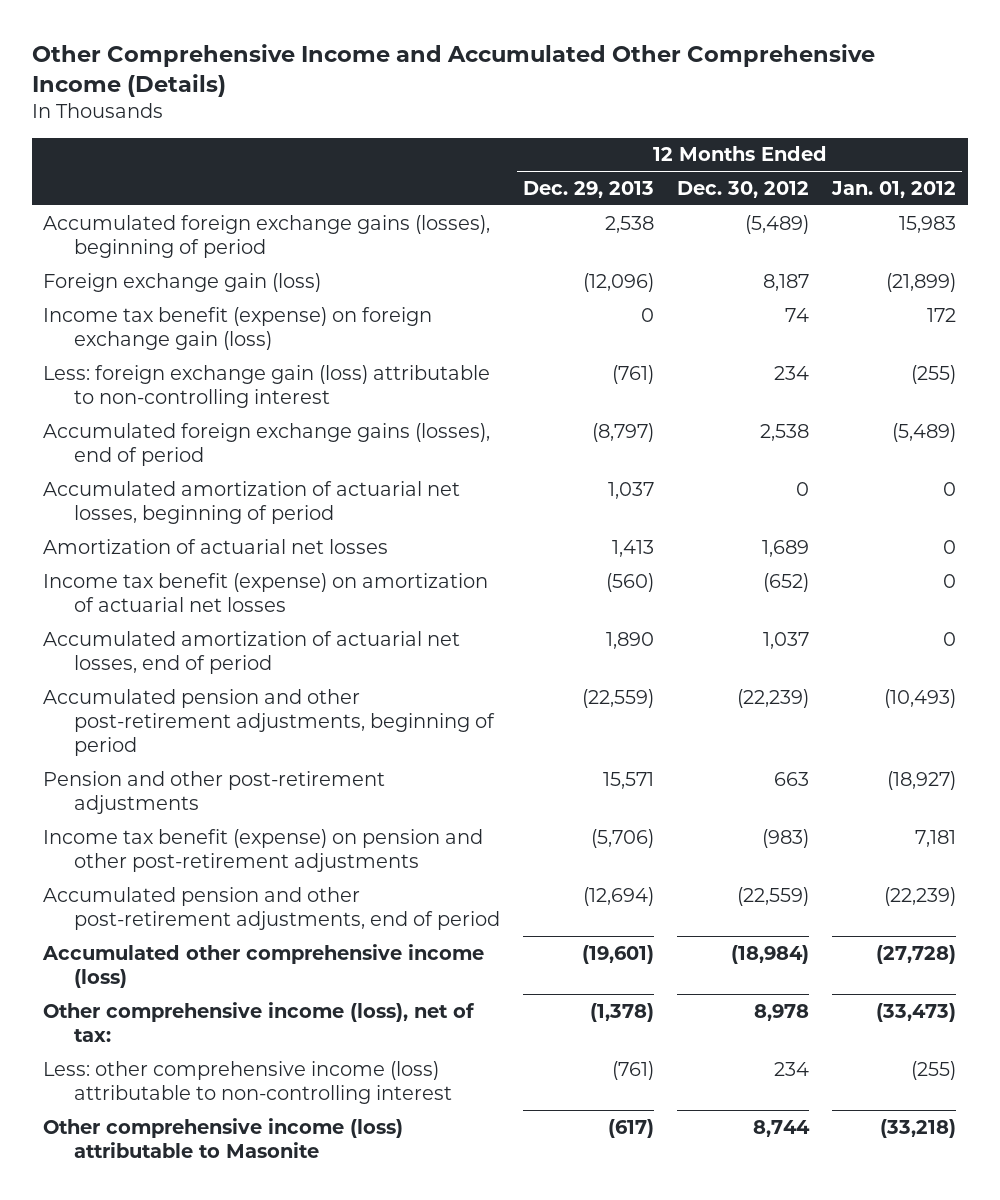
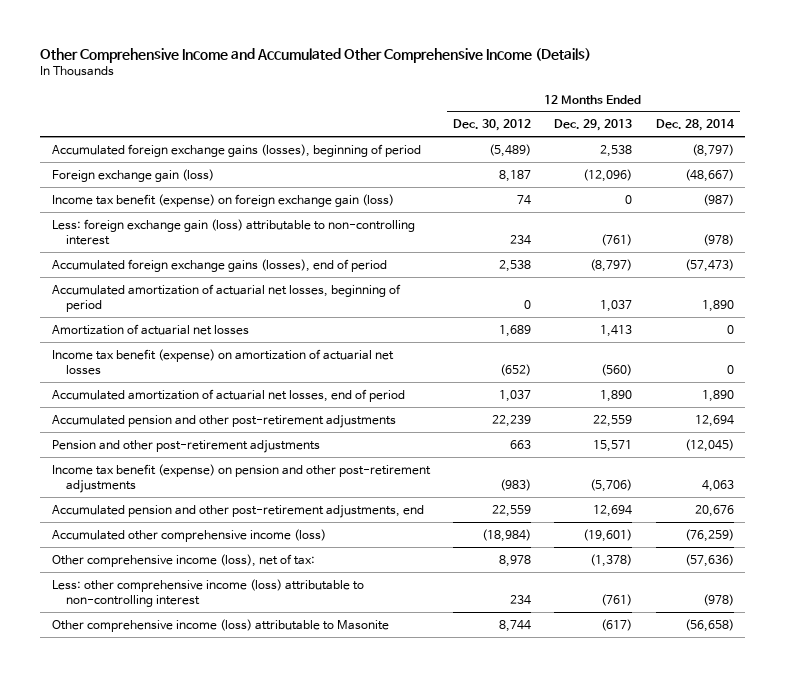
- | 12 Months Ended Dec. 29, 2013 | 12 Months Ended Dec. 30, 2012 | 12 Months Ended Jan. 01, 2012
+ | 12 Months Ended Dec. 30, 2012 | 12 Months Ended Dec. 29, 2013 | 12 Months Ended Dec. 28, 2014
- Accumulated pension and other post-retirement adjustments, beginning of period | (22,559) | (22,239) | (10,493)
+ Accumulated pension and other post-retirement adjustments | 22,239 | 22,559 | 12,694
- Accumulated pension and other post-retirement adjustments, end of period | (12,694) | (22,559) | (22,239)
+ Accumulated pension and other post-retirement adjustments, end | 22,559 | 12,694 | 20,676

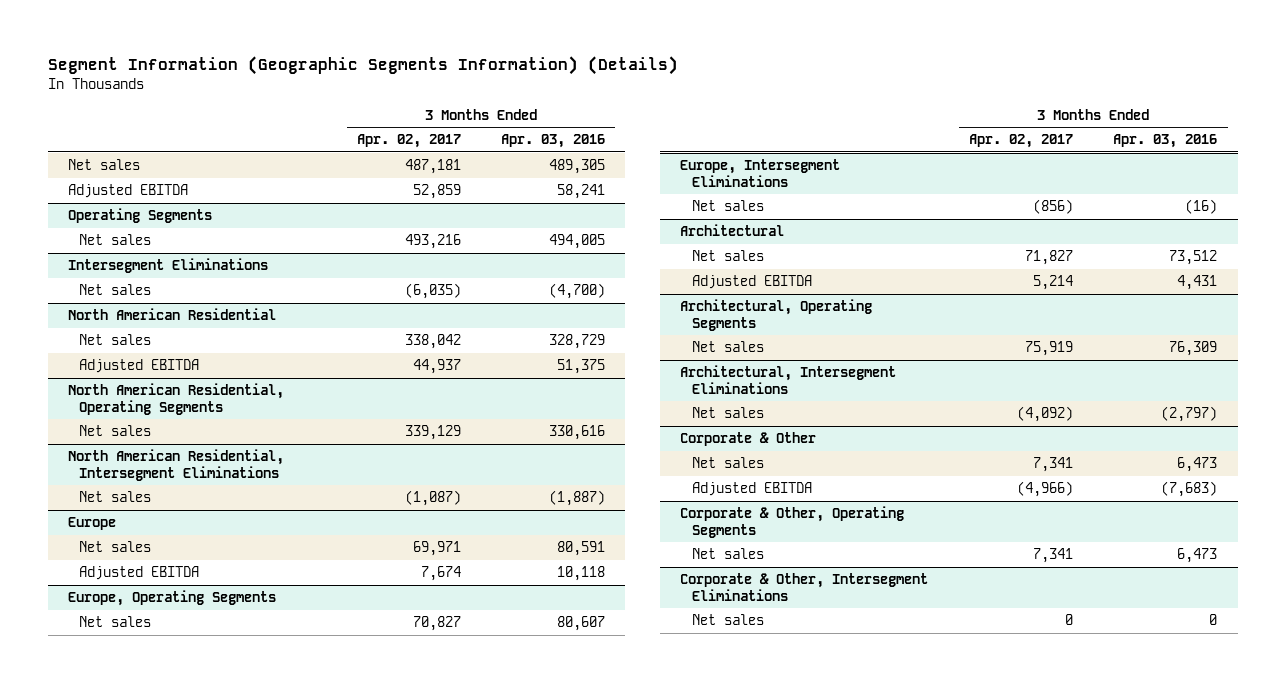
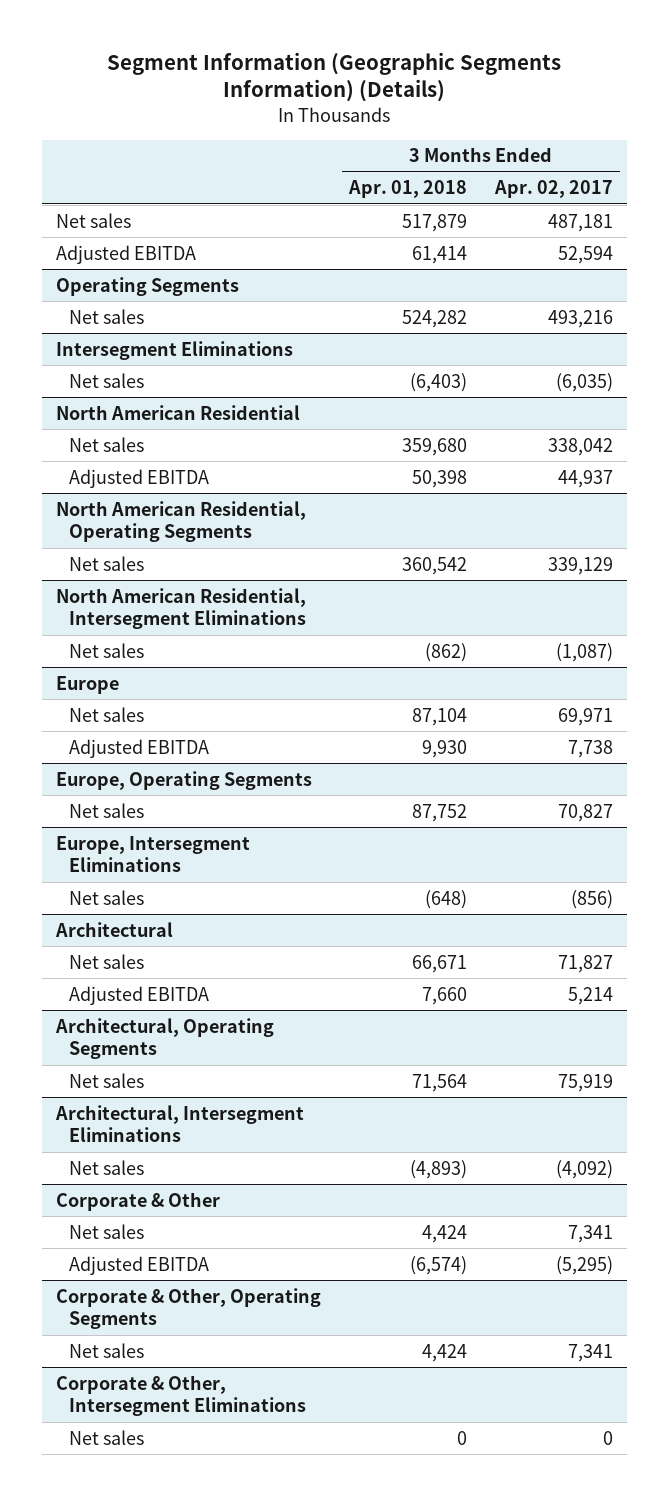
- | 3 Months Ended Apr. 02, 2017 | 3 Months Ended Apr. 03, 2016
+ | 3 Months Ended Apr. 01, 2018 | 3 Months Ended Apr. 02, 2017
- Adjusted EBITDA | 52,859 | 58,241
+ Adjusted EBITDA | 61,414 | 52,594
@ Europe
- Adjusted EBITDA | 7,674 | 10,118
+ Adjusted EBITDA | 9,930 | 7,738
@ Corporate & Other
- Adjusted EBITDA | (4,966) | (7,683)
+ Adjusted EBITDA | (6,574) | (5,295)

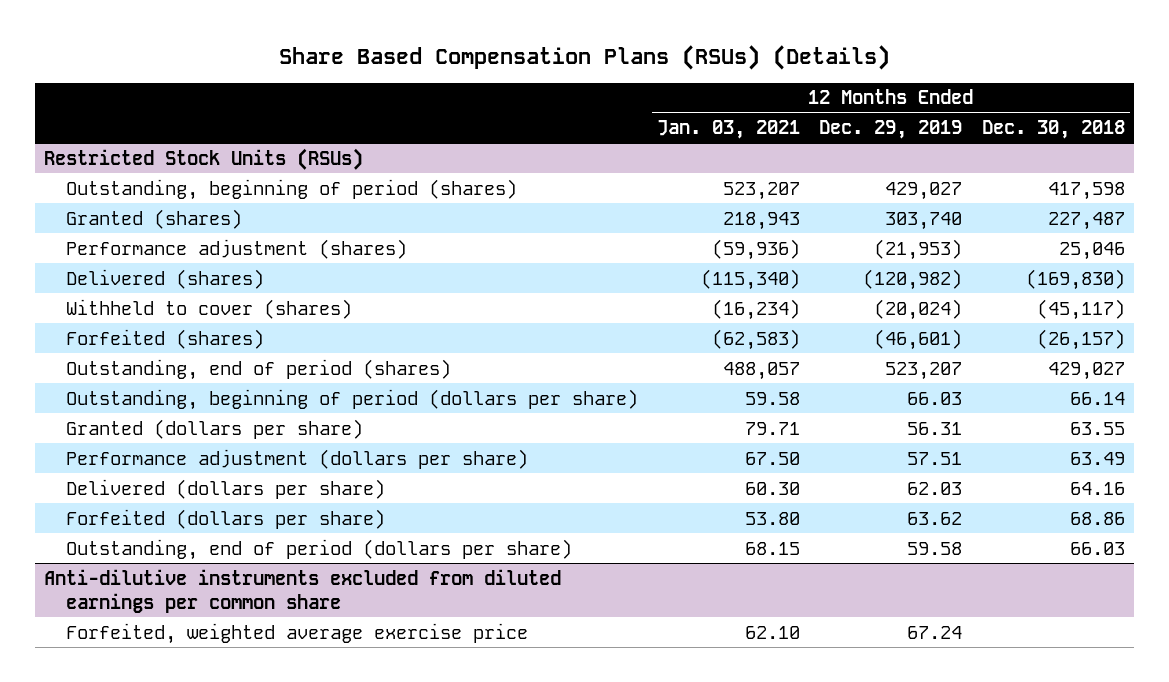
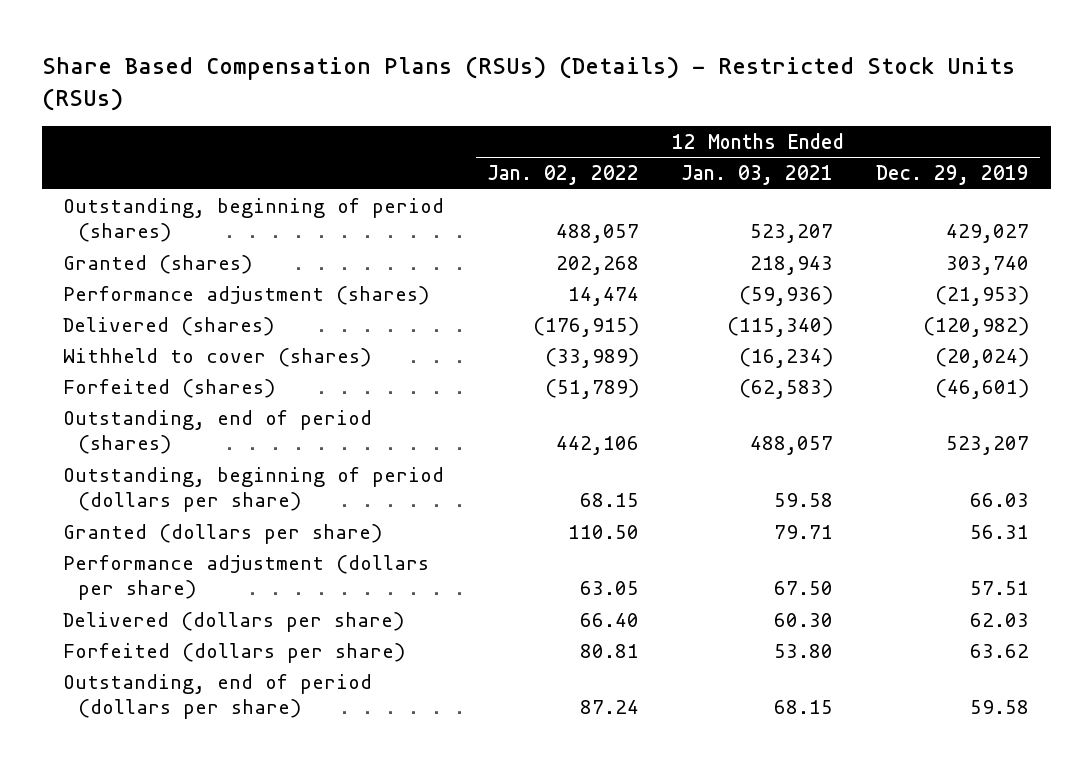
- Share Based Compensation Plans (RSUs) (Details)
+ Share Based Compensation Plans (RSUs) (Details) - Restricted Stock Units (RSUs)
- | 12 Months Ended Jan. 03, 2021 | 12 Months Ended Dec. 29, 2019 | 12 Months Ended Dec. 30, 2018
+ | 12 Months Ended Jan. 02, 2022 | 12 Months Ended Jan. 03, 2021 | 12 Months Ended Dec. 29, 2019
- Restricted Stock Units (RSUs)
- Anti-dilutive instruments excluded from diluted earnings per common share
- Forfeited, weighted average exercise price | 62.10 | 67.24 |

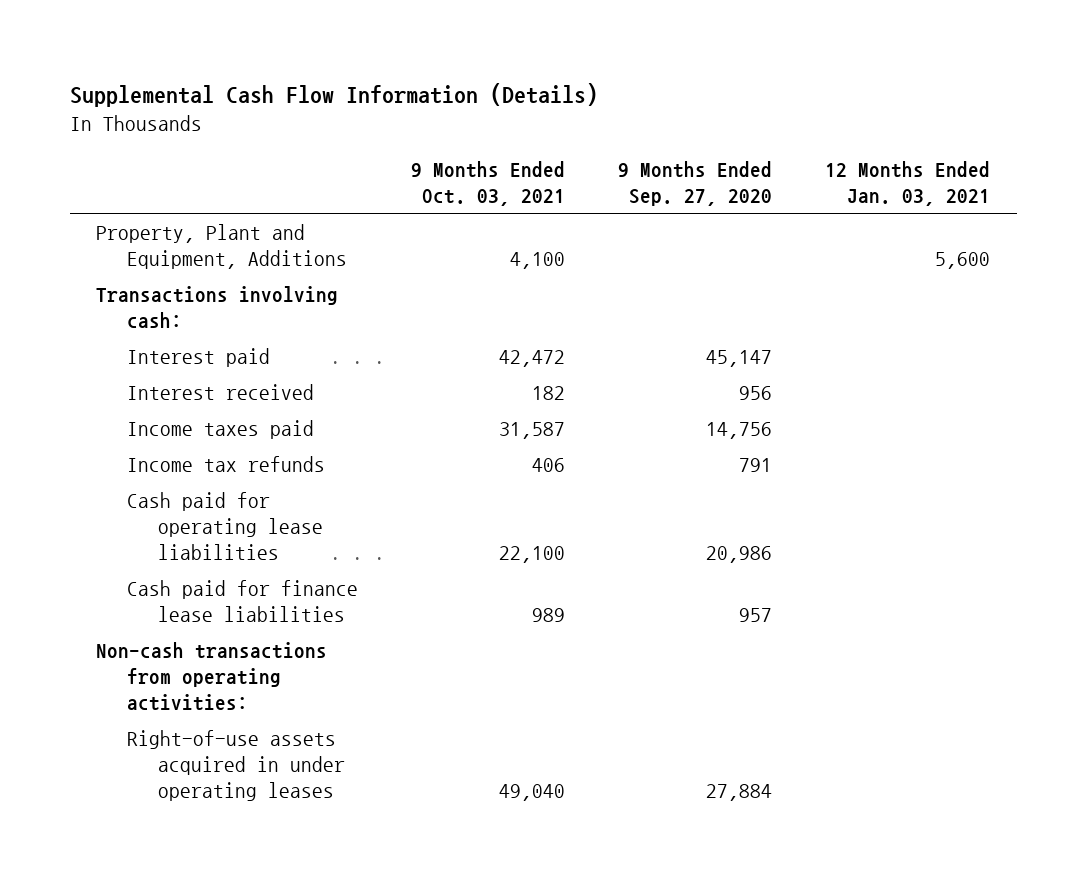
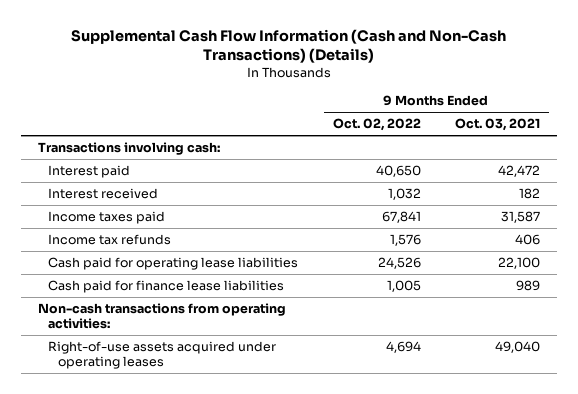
- Supplemental Cash Flow Information (Details)
+ Supplemental Cash Flow Information (Cash and Non-Cash Transactions) (Details)
- | 9 Months Ended Oct. 03, 2021 | 9 Months Ended Sep. 27, 2020 | 12 Months Ended Jan. 03, 2021
+ | 9 Months Ended Oct. 02, 2022 | 9 Months Ended Oct. 03, 2021
- Property, Plant and Equipment, Additions | 4,100 | | 5,600
- Right-of-use assets acquired in under operating leases | 49,040 | 27,884 |
+ Right-of-use assets acquired under operating leases | 4,694 | 49,040

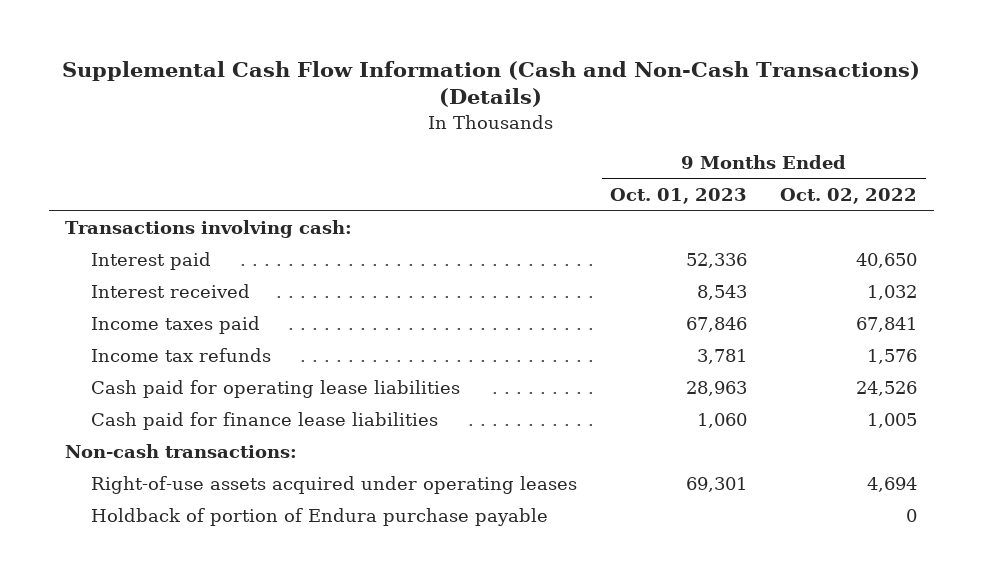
- | 9 Months Ended Oct. 02, 2022 | 9 Months Ended Oct. 03, 2021
+ | 9 Months Ended Oct. 01, 2023 | 9 Months Ended Oct. 02, 2022
- Non-cash transactions from operating activities:
+ Non-cash transactions:
+ Holdback of portion of Endura purchase payable | | 0

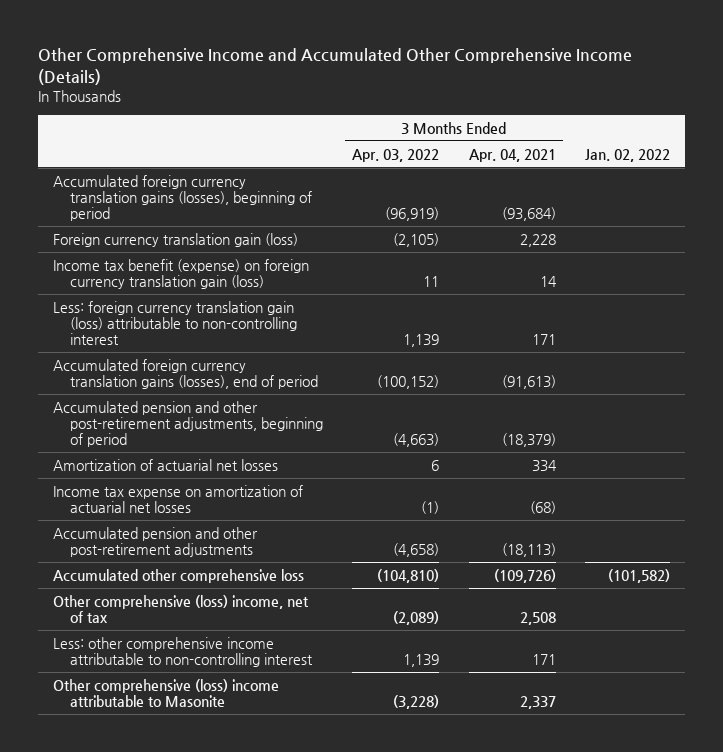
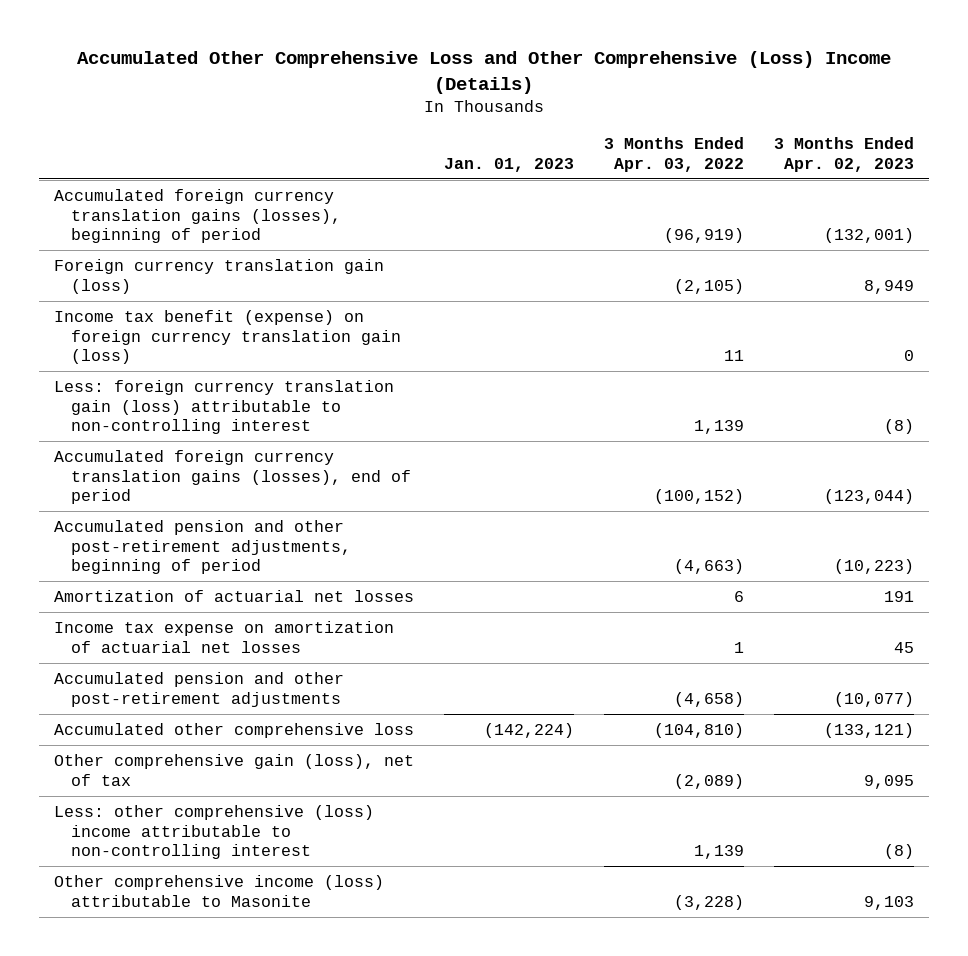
- Other Comprehensive Income and Accumulated Other Comprehensive Income (Details)
+ Accumulated Other Comprehensive Loss and Other Comprehensive (Loss) Income (Details)
- | 3 Months Ended Apr. 03, 2022 | 3 Months Ended Apr. 04, 2021 | Jan. 02, 2022
+ | Jan. 01, 2023 | 3 Months Ended Apr. 03, 2022 | 3 Months Ended Apr. 02, 2023
- Income tax expense on amortization of actuarial net losses | (1) | (68) |
+ Income tax expense on amortization of actuarial net losses | | 1 | 45
- Other comprehensive (loss) income, net of tax | (2,089) | 2,508 |
- Less: other comprehensive income attributable to non-controlling interest | 1,139 | 171 |
- Other comprehensive (loss) income attributable to Masonite | (3,228) | 2,337 |
+ Other comprehensive gain (loss), net of tax | | (2,089) | 9,095
+ Less: other comprehensive (loss) income attributable to non-controlling interest | | 1,139 | (8)
+ Other comprehensive income (loss) attributable to Masonite | | (3,228) | 9,103

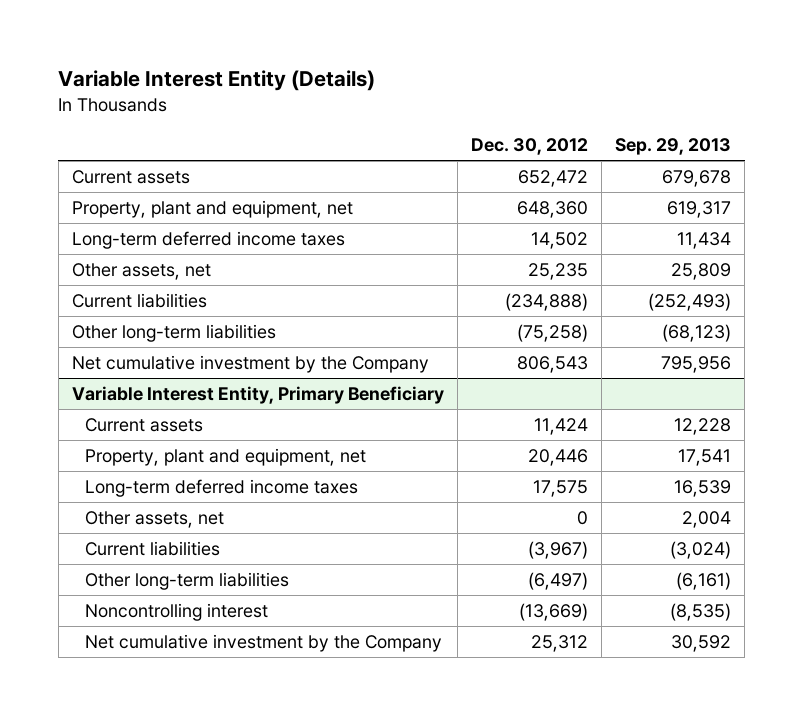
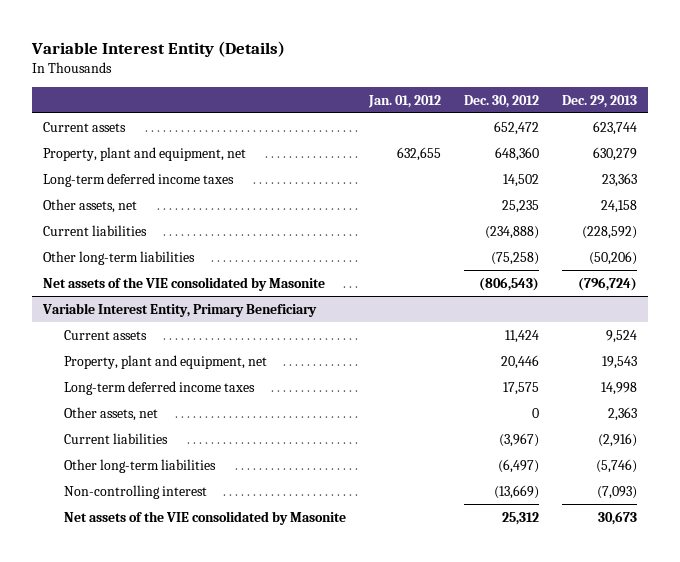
- | Dec. 30, 2012 | Sep. 29, 2013
+ | Jan. 01, 2012 | Dec. 30, 2012 | Dec. 29, 2013
- Net cumulative investment by the Company | 806,543 | 795,956
+ Net assets of the VIE consolidated by Masonite | | (806,543) | (796,724)
@ Variable Interest Entity, Primary Beneficiary
- Noncontrolling interest | (13,669) | (8,535)
- Net cumulative investment by the Company | 25,312 | 30,592
+ Non-controlling interest | | (13,669) | (7,093)
+ Net assets of the VIE consolidated by Masonite | | 25,312 | 30,673

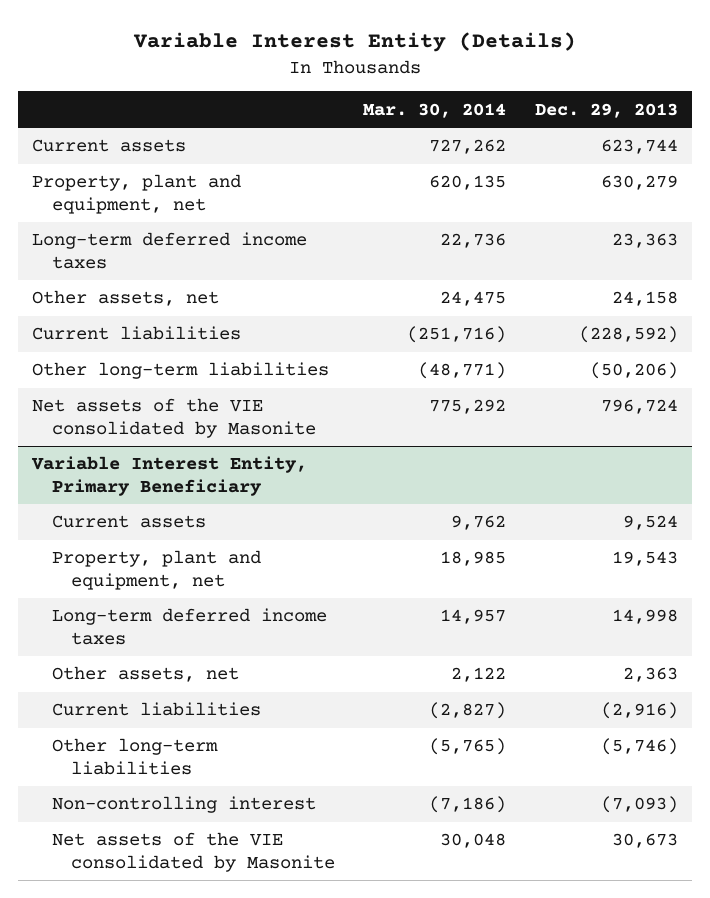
- | Jan. 01, 2012 | Dec. 30, 2012 | Dec. 29, 2013
+ | Mar. 30, 2014 | Dec. 29, 2013
- Net assets of the VIE consolidated by Masonite | | (806,543) | (796,724)
+ Net assets of the VIE consolidated by Masonite | 775,292 | 796,724

